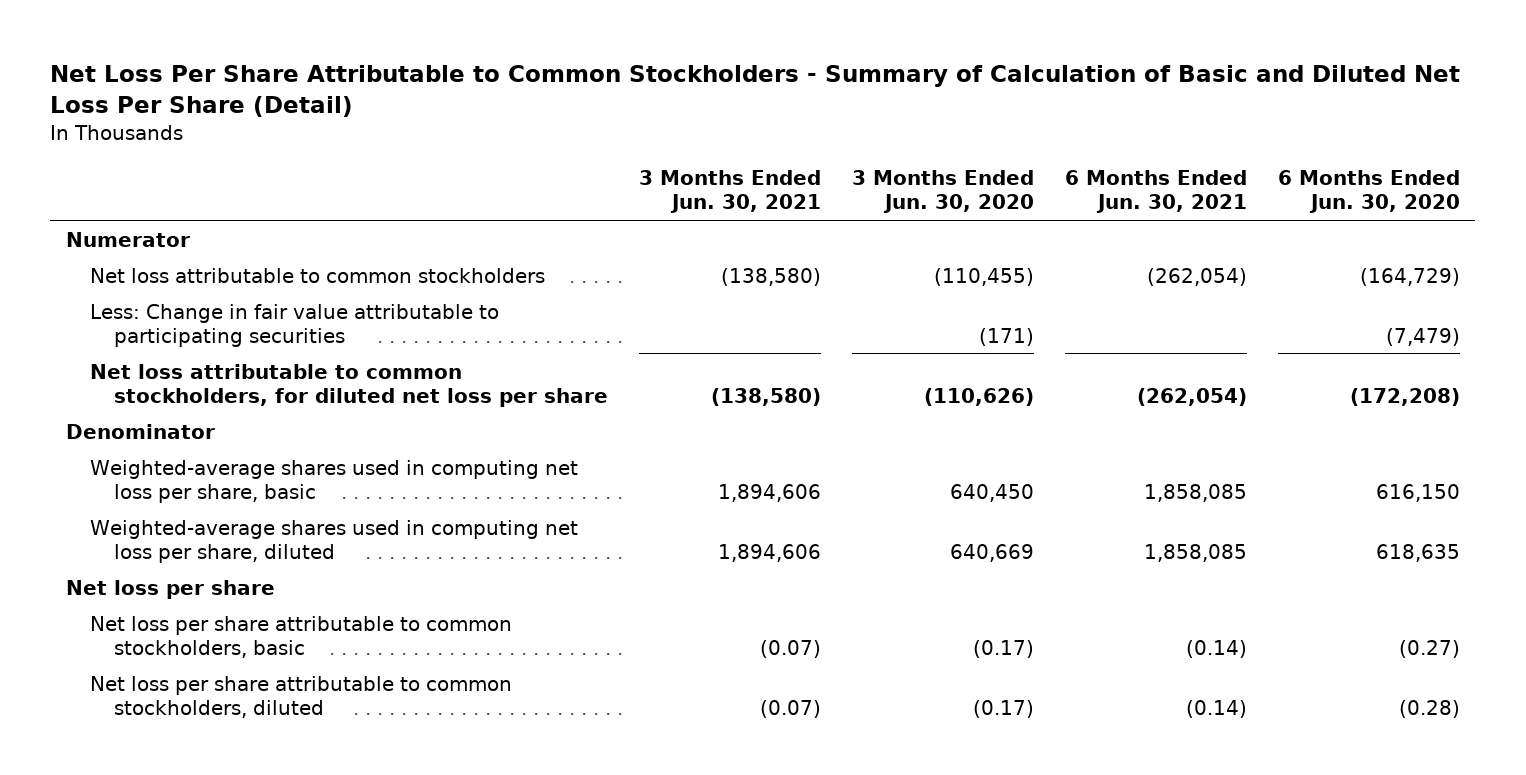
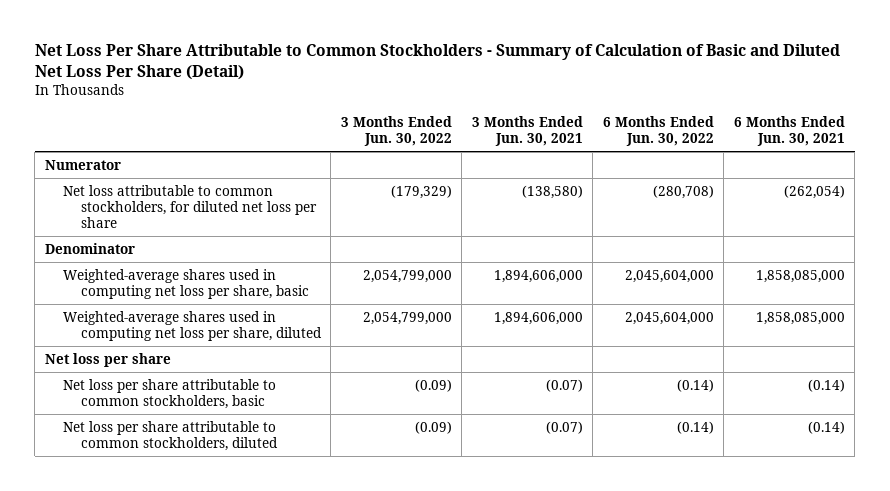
- | 3 Months Ended Jun. 30, 2021 | 3 Months Ended Jun. 30, 2020 | 6 Months Ended Jun. 30, 2021 | 6 Months Ended Jun. 30, 2020
+ | 3 Months Ended Jun. 30, 2022 | 3 Months Ended Jun. 30, 2021 | 6 Months Ended Jun. 30, 2022 | 6 Months Ended Jun. 30, 2021
- Net loss attributable to common stockholders | (138,580) | (110,455) | (262,054) | (164,729)
- Less: Change in fair value attributable to participating securities | | (171) | | (7,479)
- Weighted-average shares used in computing net loss per share, basic | 1,894,606 | 640,450 | 1,858,085 | 616,150
- Weighted-average shares used in computing net loss per share, diluted | 1,894,606 | 640,669 | 1,858,085 | 618,635
+ Weighted-average shares used in computing net loss per share, basic | 2,054,799,000 | 1,894,606,000 | 2,045,604,000 | 1,858,085,000
+ Weighted-average shares used in computing net loss per share, diluted | 2,054,799,000 | 1,894,606,000 | 2,045,604,000 | 1,858,085,000

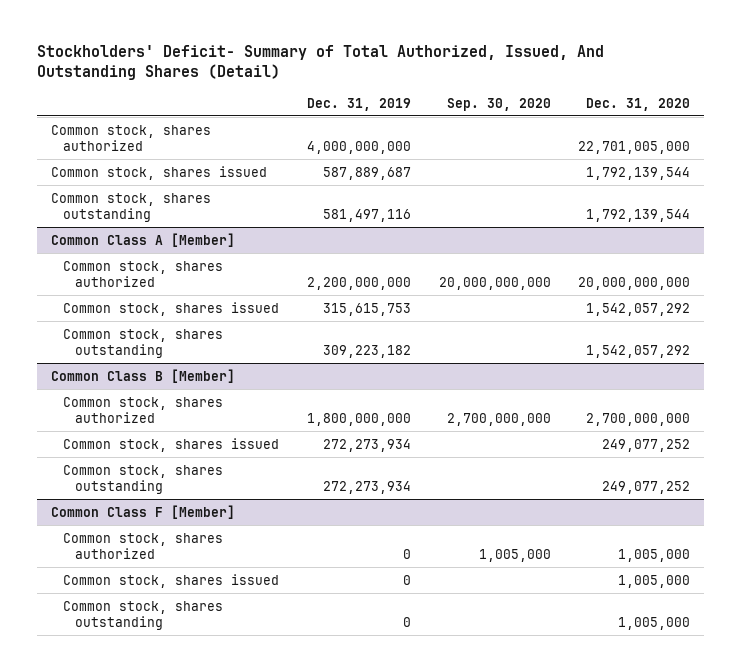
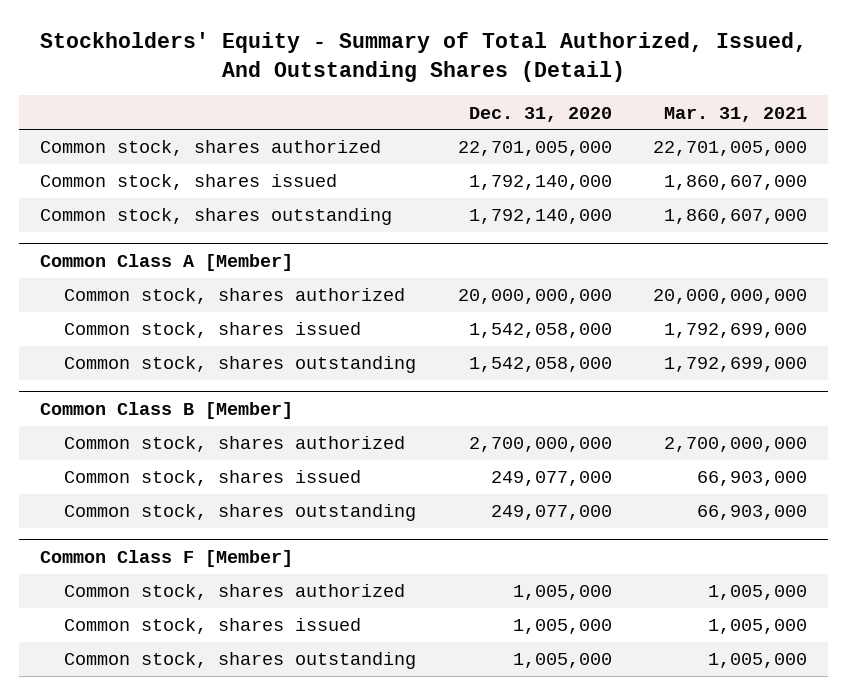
- Stockholders' Deficit- Summary of Total Authorized, Issued, And Outstanding Shares (Detail)
+ Stockholders' Equity - Summary of Total Authorized, Issued, And Outstanding Shares (Detail)
- | Dec. 31, 2019 | Sep. 30, 2020 | Dec. 31, 2020
+ | Dec. 31, 2020 | Mar. 31, 2021
- Common stock, shares issued | 587,889,687 | | 1,792,139,544
- Common stock, shares outstanding | 581,497,116 | | 1,792,139,544
+ Common stock, shares issued | 1,792,140,000 | 1,860,607,000
+ Common stock, shares outstanding | 1,792,140,000 | 1,860,607,000
@ Common Class A [Member]
- Common stock, shares issued | 315,615,753 | | 1,542,057,292
- Common stock, shares outstanding | 309,223,182 | | 1,542,057,292
+ Common stock, shares issued | 1,542,058,000 | 1,792,699,000
+ Common stock, shares outstanding | 1,542,058,000 | 1,792,699,000
@ Common Class B [Member]
- Common stock, shares issued | 272,273,934 | | 249,077,252
- Common stock, shares outstanding | 272,273,934 | | 249,077,252
+ Common stock, shares issued | 249,077,000 | 66,903,000
+ Common stock, shares outstanding | 249,077,000 | 66,903,000

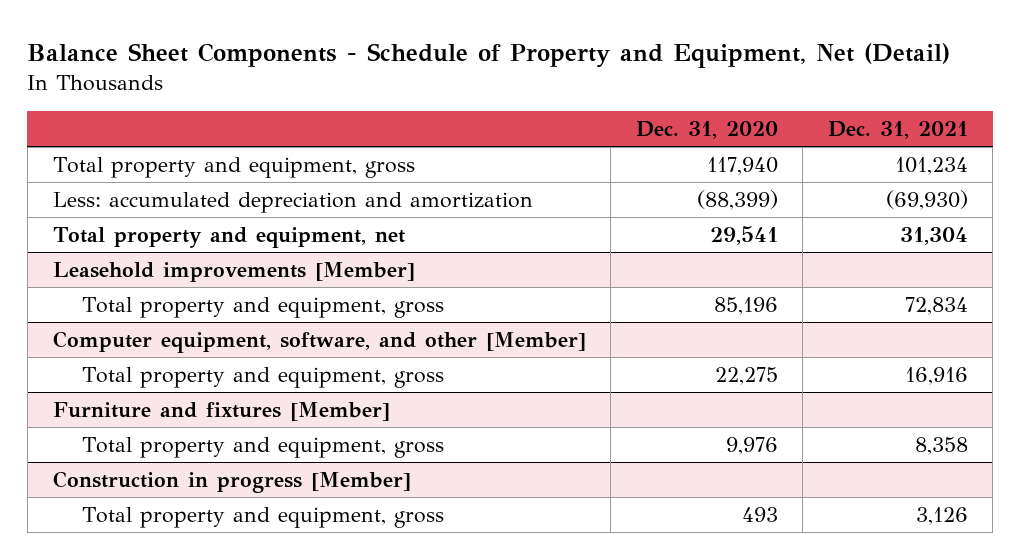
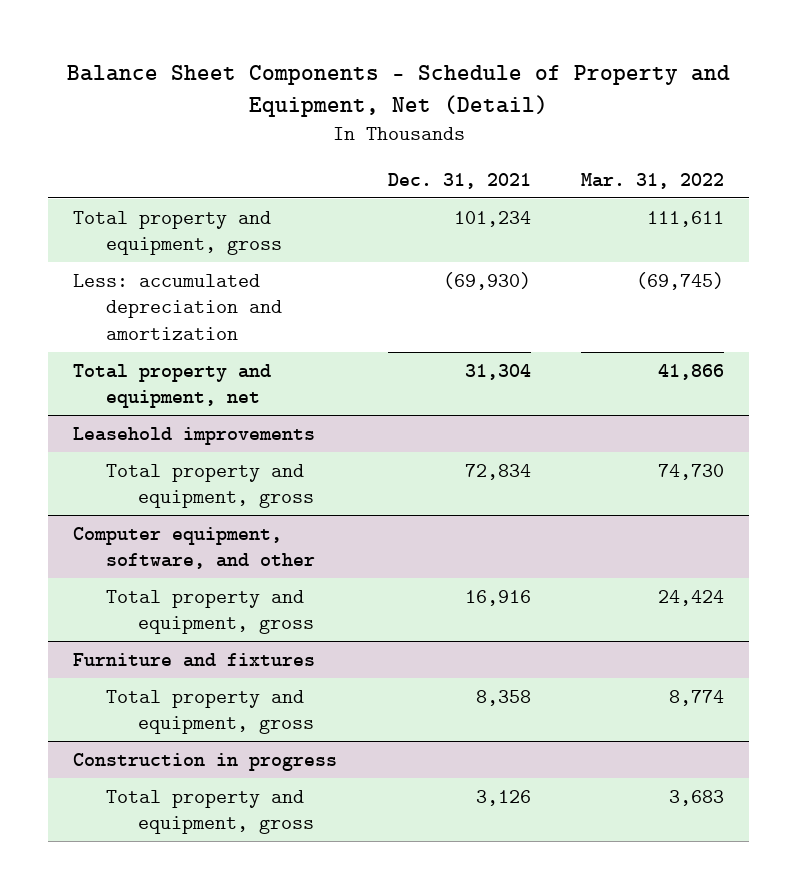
- | Dec. 31, 2020 | Dec. 31, 2021
+ | Dec. 31, 2021 | Mar. 31, 2022
- Leasehold improvements [Member]
+ Leasehold improvements
- Computer equipment, software, and other [Member]
+ Computer equipment, software, and other
- Furniture and fixtures [Member]
+ Furniture and fixtures
- Construction in progress [Member]
+ Construction in progress

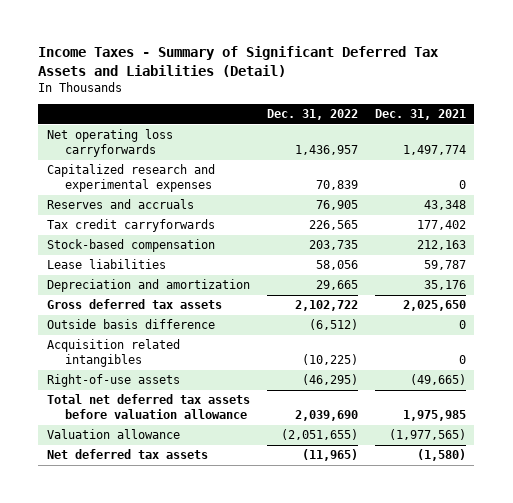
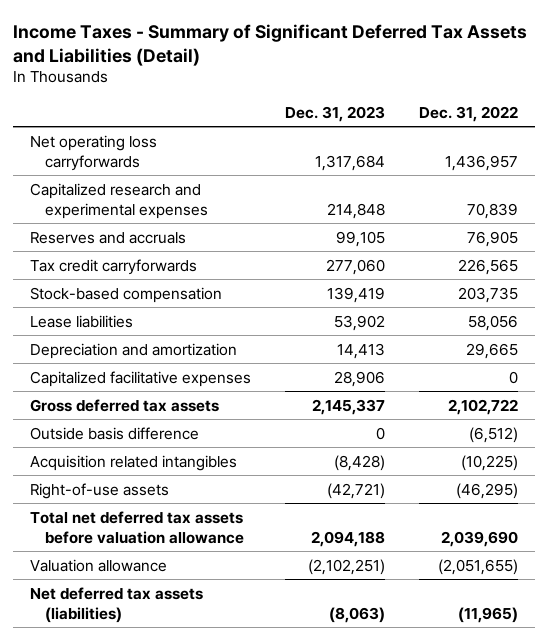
- | Dec. 31, 2022 | Dec. 31, 2021
+ | Dec. 31, 2023 | Dec. 31, 2022
+ Capitalized facilitative expenses | 28,906 | 0
- Net deferred tax assets | (11,965) | (1,580)
+ Net deferred tax assets (liabilities) | (8,063) | (11,965)

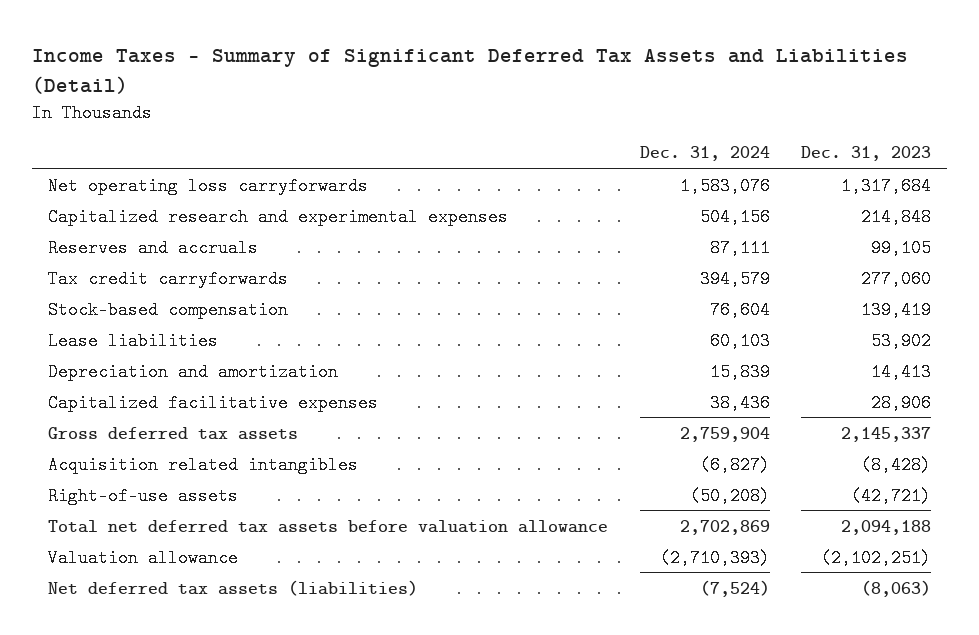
- | Dec. 31, 2023 | Dec. 31, 2022
+ | Dec. 31, 2024 | Dec. 31, 2023
- Outside basis difference | 0 | (6,512)

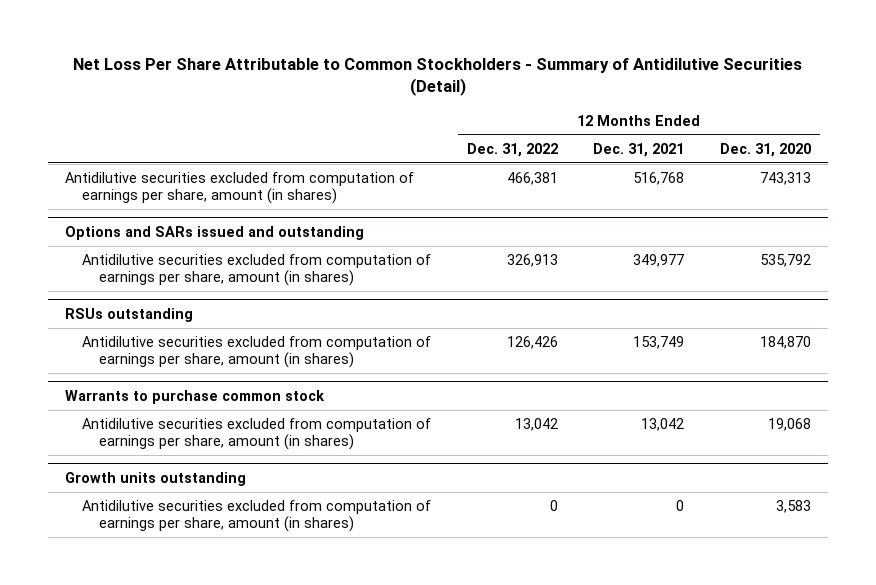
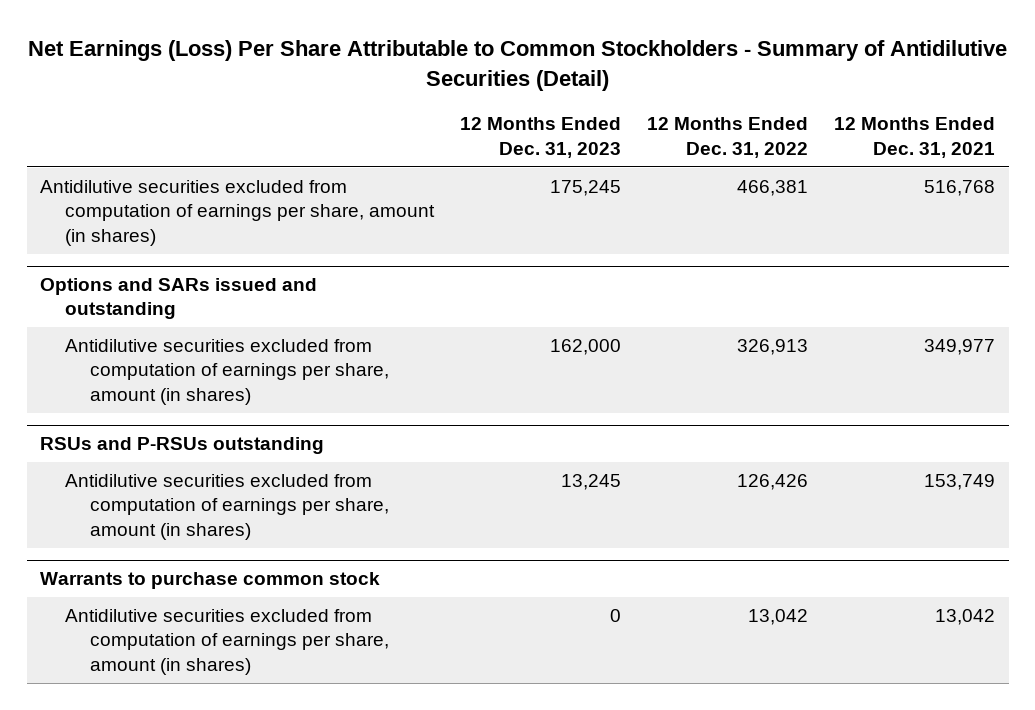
- Net Loss Per Share Attributable to Common Stockholders - Summary of Antidilutive Securities (Detail)
+ Net Earnings (Loss) Per Share Attributable to Common Stockholders - Summary of Antidilutive Securities (Detail)
- | 12 Months Ended Dec. 31, 2022 | 12 Months Ended Dec. 31, 2021 | 12 Months Ended Dec. 31, 2020
+ | 12 Months Ended Dec. 31, 2023 | 12 Months Ended Dec. 31, 2022 | 12 Months Ended Dec. 31, 2021
- RSUs outstanding
+ RSUs and P-RSUs outstanding
- Growth units outstanding
- Antidilutive securities excluded from computation of earnings per share, amount (in shares) | 0 | 0 | 3,583

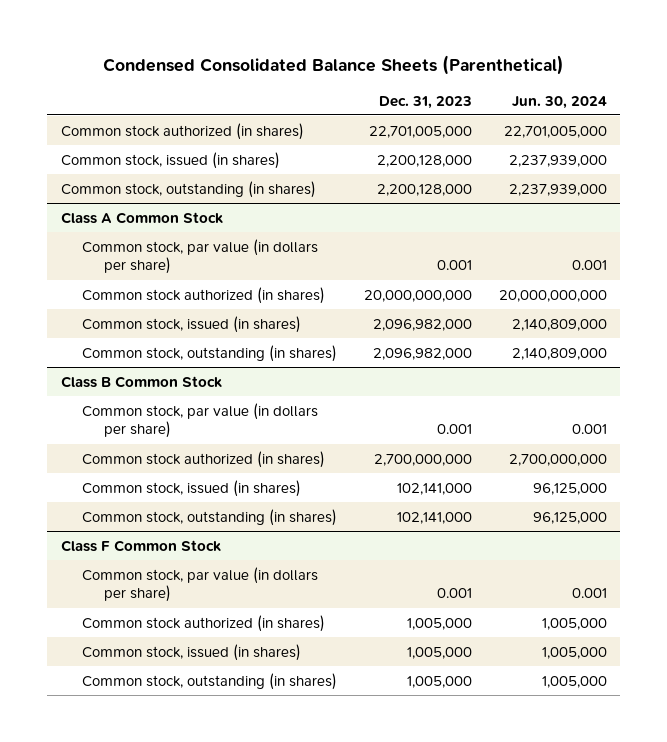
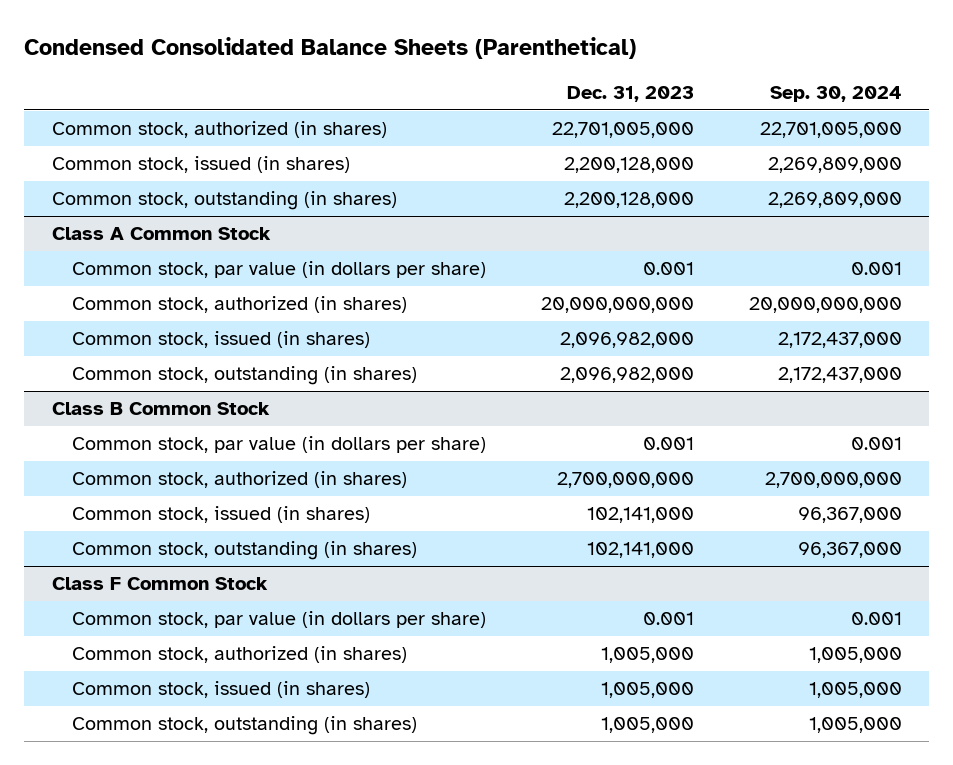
- | Dec. 31, 2023 | Jun. 30, 2024
+ | Dec. 31, 2023 | Sep. 30, 2024
- Common stock authorized (in shares) | 22,701,005,000 | 22,701,005,000
+ Common stock, authorized (in shares) | 22,701,005,000 | 22,701,005,000
@ Class A Common Stock
- Common stock authorized (in shares) | 20,000,000,000 | 20,000,000,000
+ Common stock, authorized (in shares) | 20,000,000,000 | 20,000,000,000
@ Class B Common Stock
- Common stock authorized (in shares) | 2,700,000,000 | 2,700,000,000
+ Common stock, authorized (in shares) | 2,700,000,000 | 2,700,000,000
@ Class F Common Stock
- Common stock authorized (in shares) | 1,005,000 | 1,005,000
+ Common stock, authorized (in shares) | 1,005,000 | 1,005,000

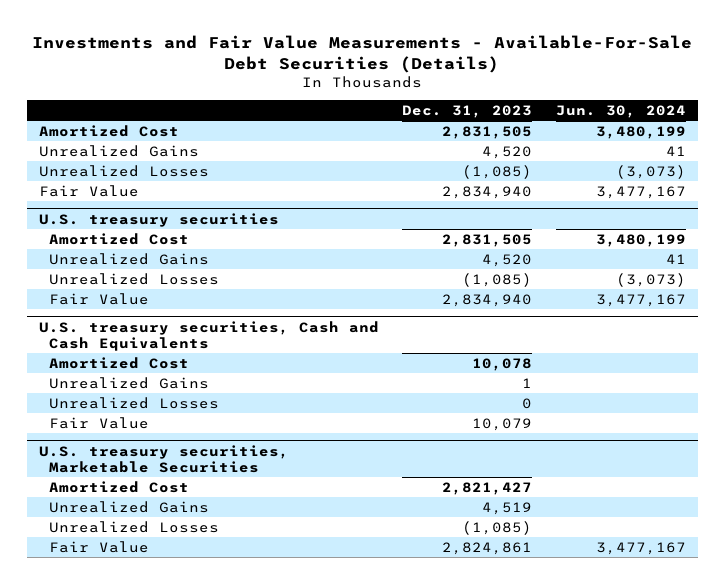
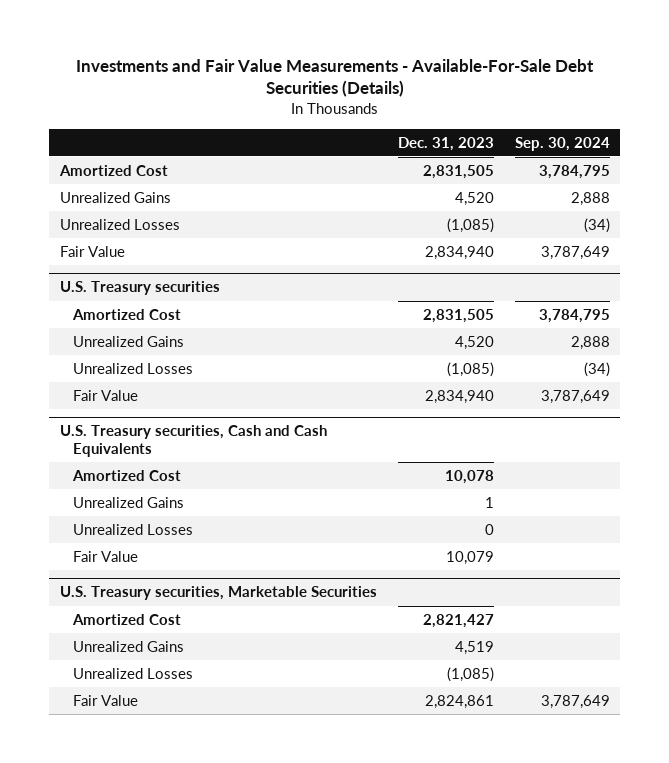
- | Dec. 31, 2023 | Jun. 30, 2024
+ | Dec. 31, 2023 | Sep. 30, 2024
- U.S. treasury securities
+ U.S. Treasury securities
- U.S. treasury securities, Cash and Cash Equivalents
+ U.S. Treasury securities, Cash and Cash Equivalents
- U.S. treasury securities, Marketable Securities
+ U.S. Treasury securities, Marketable Securities

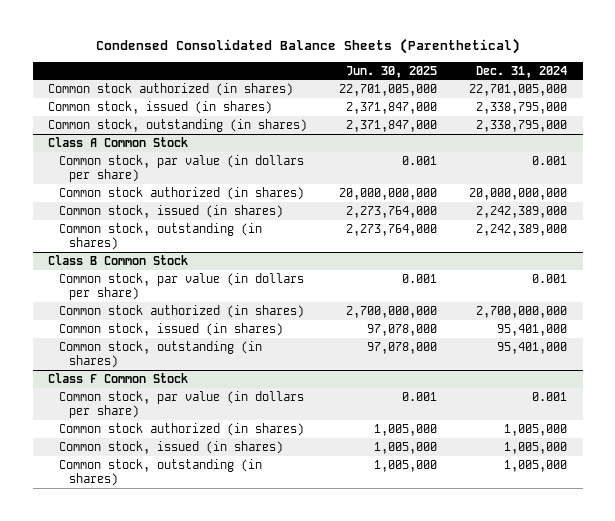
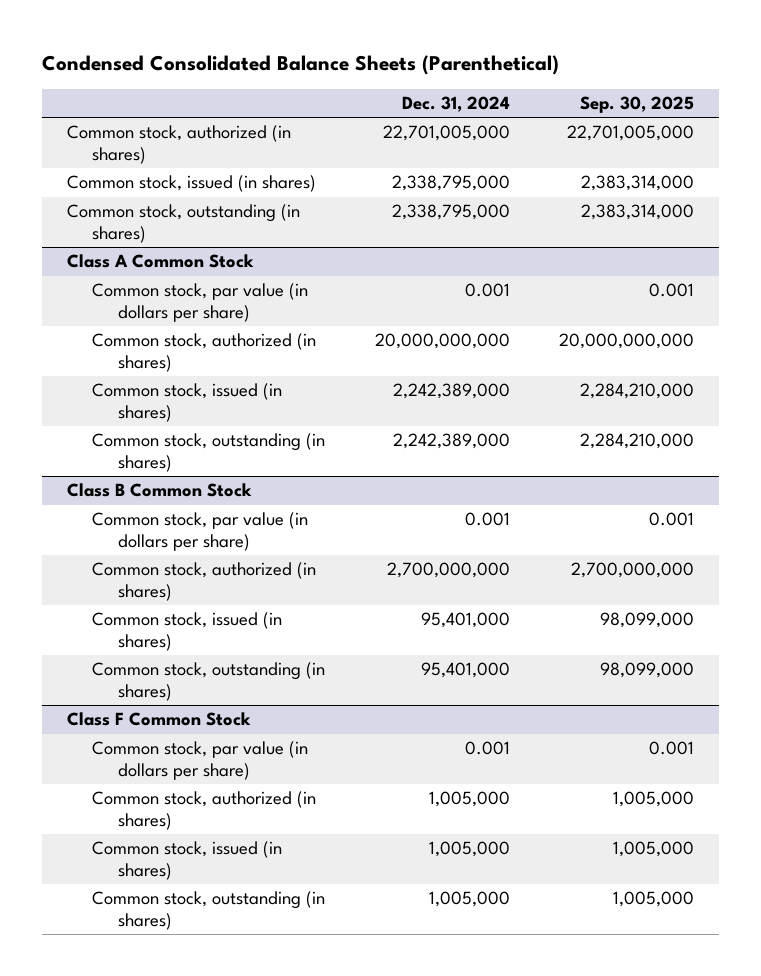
- | Jun. 30, 2025 | Dec. 31, 2024
+ | Dec. 31, 2024 | Sep. 30, 2025
- Common stock authorized (in shares) | 22,701,005,000 | 22,701,005,000
+ Common stock, authorized (in shares) | 22,701,005,000 | 22,701,005,000
@ Class A Common Stock
- Common stock authorized (in shares) | 20,000,000,000 | 20,000,000,000
+ Common stock, authorized (in shares) | 20,000,000,000 | 20,000,000,000
@ Class B Common Stock
- Common stock authorized (in shares) | 2,700,000,000 | 2,700,000,000
+ Common stock, authorized (in shares) | 2,700,000,000 | 2,700,000,000
@ Class F Common Stock
- Common stock authorized (in shares) | 1,005,000 | 1,005,000
+ Common stock, authorized (in shares) | 1,005,000 | 1,005,000

